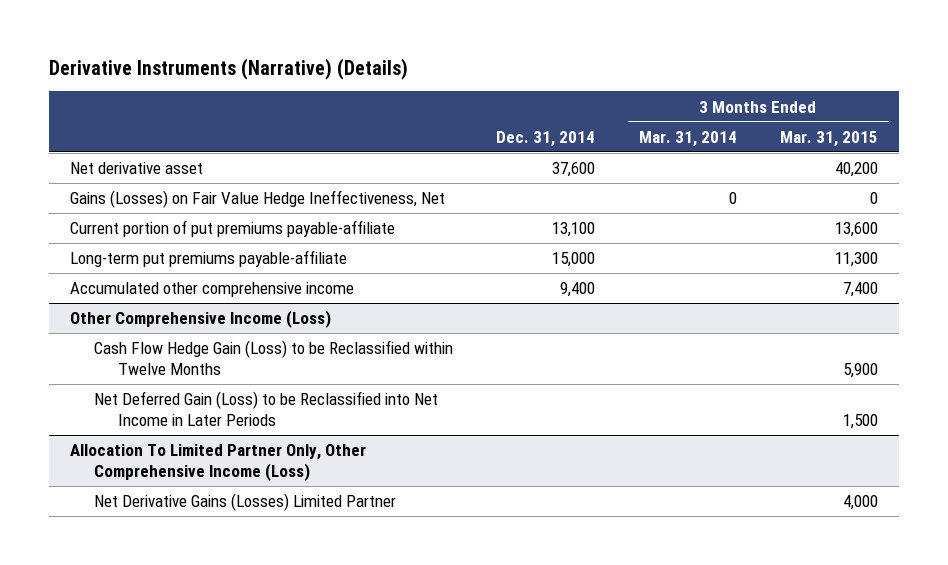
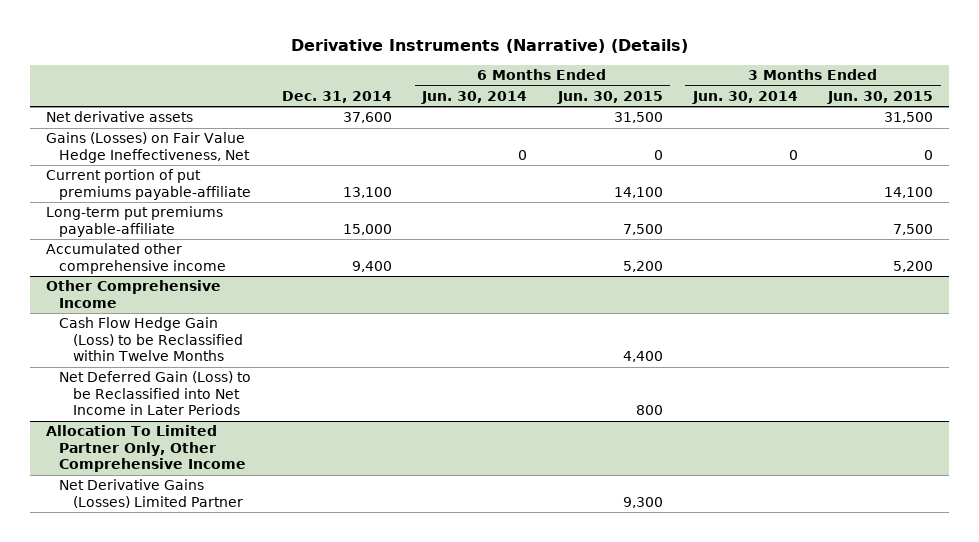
- | Dec. 31, 2014 | 3 Months Ended Mar. 31, 2014 | 3 Months Ended Mar. 31, 2015
+ | Dec. 31, 2014 | 6 Months Ended Jun. 30, 2014 | 6 Months Ended Jun. 30, 2015 | 3 Months Ended Jun. 30, 2014 | 3 Months Ended Jun. 30, 2015
- Net derivative asset | 37,600 | | 40,200
+ Net derivative assets | 37,600 | | 31,500 | | 31,500
- Other Comprehensive Income (Loss)
+ Other Comprehensive Income
- Allocation To Limited Partner Only, Other Comprehensive Income (Loss)
+ Allocation To Limited Partner Only, Other Comprehensive Income

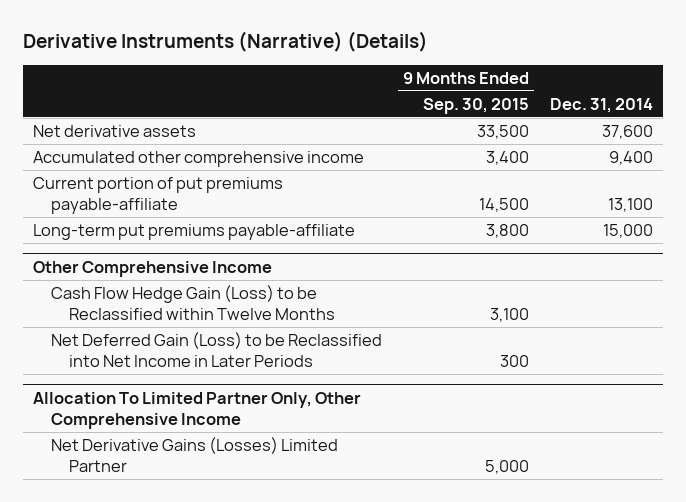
- | Dec. 31, 2014 | 6 Months Ended Jun. 30, 2014 | 6 Months Ended Jun. 30, 2015 | 3 Months Ended Jun. 30, 2014 | 3 Months Ended Jun. 30, 2015
+ | 9 Months Ended Sep. 30, 2015 | Dec. 31, 2014
- Gains (Losses) on Fair Value Hedge Ineffectiveness, Net | | 0 | 0 | 0 | 0
moved up: Accumulated other comprehensive income | 3,400 | 9,400

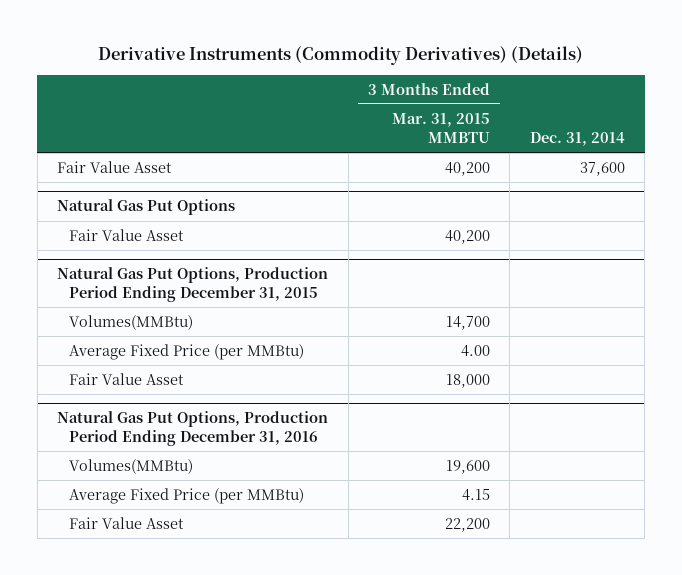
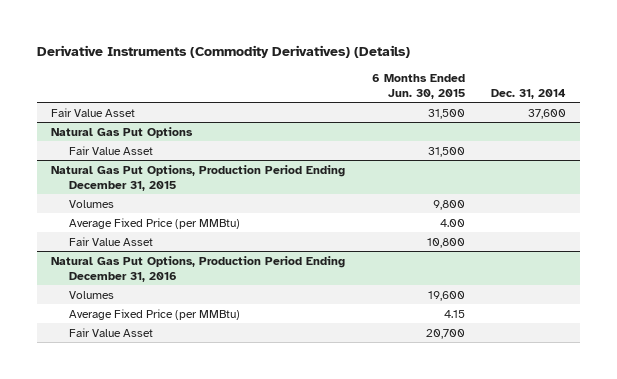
- | 3 Months Ended Mar. 31, 2015 MMBTU | Dec. 31, 2014
+ | 6 Months Ended Jun. 30, 2015 | Dec. 31, 2014
@ Natural Gas Put Options, Production Period Ending December 31, 2015
- Volumes(MMBtu) | 14,700 |
+ Volumes | 9,800 |
@ Natural Gas Put Options, Production Period Ending December 31, 2016
- Volumes(MMBtu) | 19,600 |
+ Volumes | 19,600 |

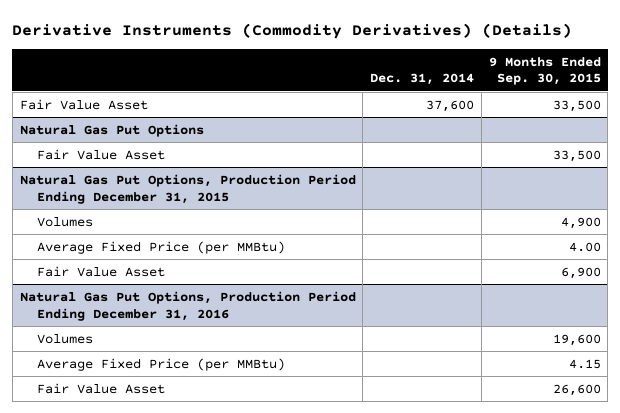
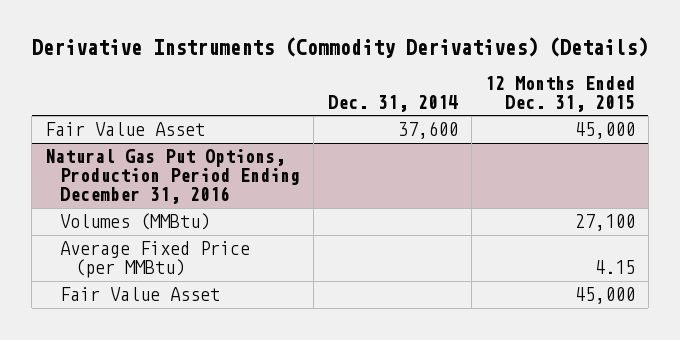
- | Dec. 31, 2014 | 9 Months Ended Sep. 30, 2015
+ | Dec. 31, 2014 | 12 Months Ended Dec. 31, 2015
- Natural Gas Put Options
- Fair Value Asset | | 33,500
- Natural Gas Put Options, Production Period Ending December 31, 2015
- Volumes | | 4,900
- Average Fixed Price (per MMBtu) | | 4.00
- Fair Value Asset | | 6,900
@ Natural Gas Put Options, Production Period Ending December 31, 2016
- Volumes | | 19,600
+ Volumes (MMBtu) | | 27,100

